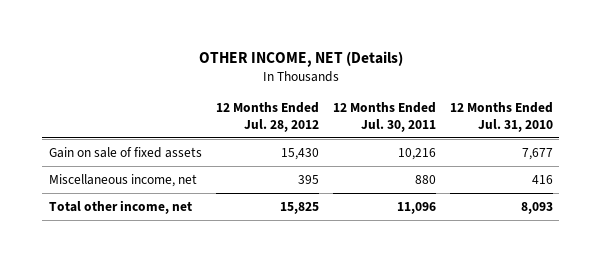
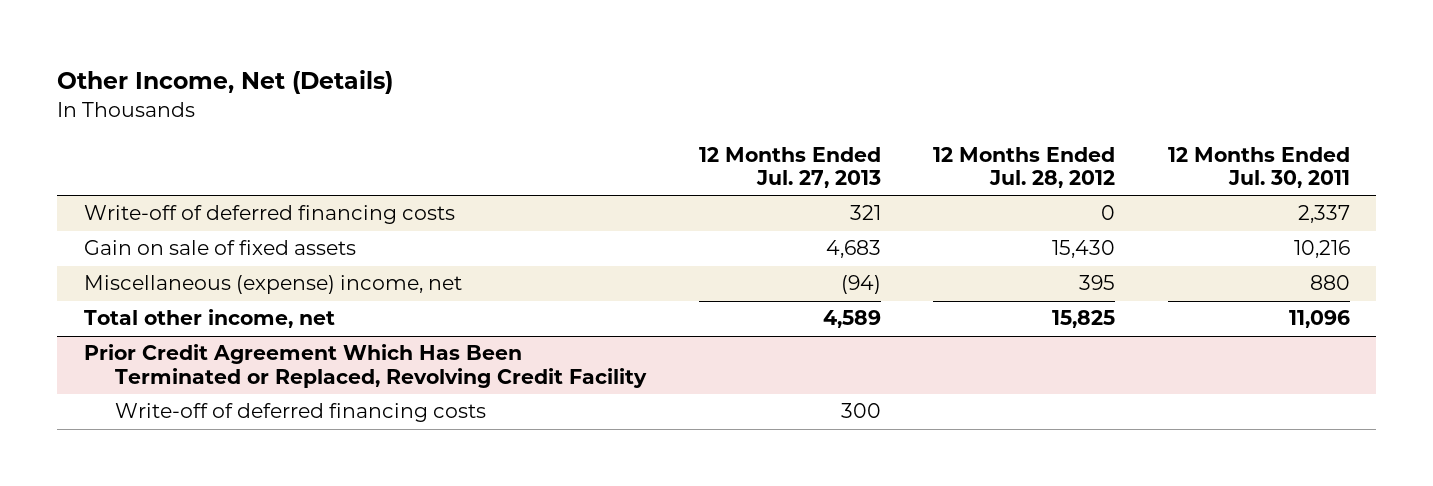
- OTHER INCOME, NET (Details)
+ Other Income, Net (Details)
- | 12 Months Ended Jul. 28, 2012 | 12 Months Ended Jul. 30, 2011 | 12 Months Ended Jul. 31, 2010
+ | 12 Months Ended Jul. 27, 2013 | 12 Months Ended Jul. 28, 2012 | 12 Months Ended Jul. 30, 2011
+ Write-off of deferred financing costs | 321 | 0 | 2,337
- Miscellaneous income, net | 395 | 880 | 416
+ Miscellaneous (expense) income, net | (94) | 395 | 880
+ Prior Credit Agreement Which Has Been Terminated or Replaced, Revolving Credit Facility
+ Write-off of deferred financing costs | 300 | |

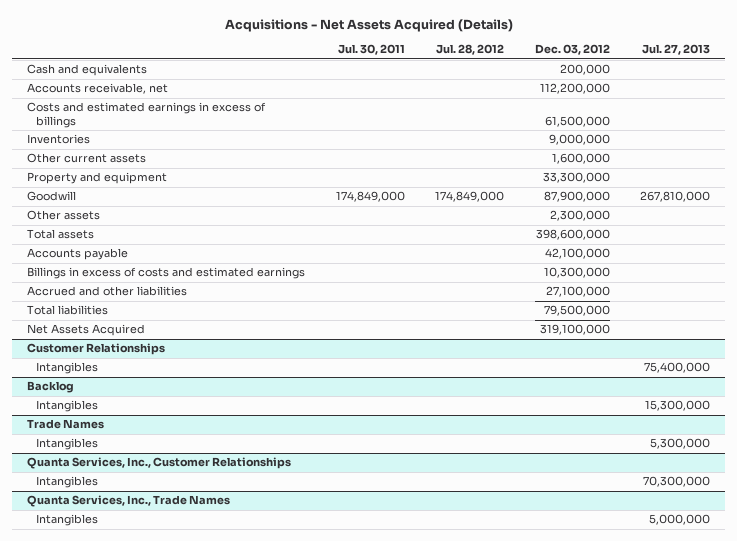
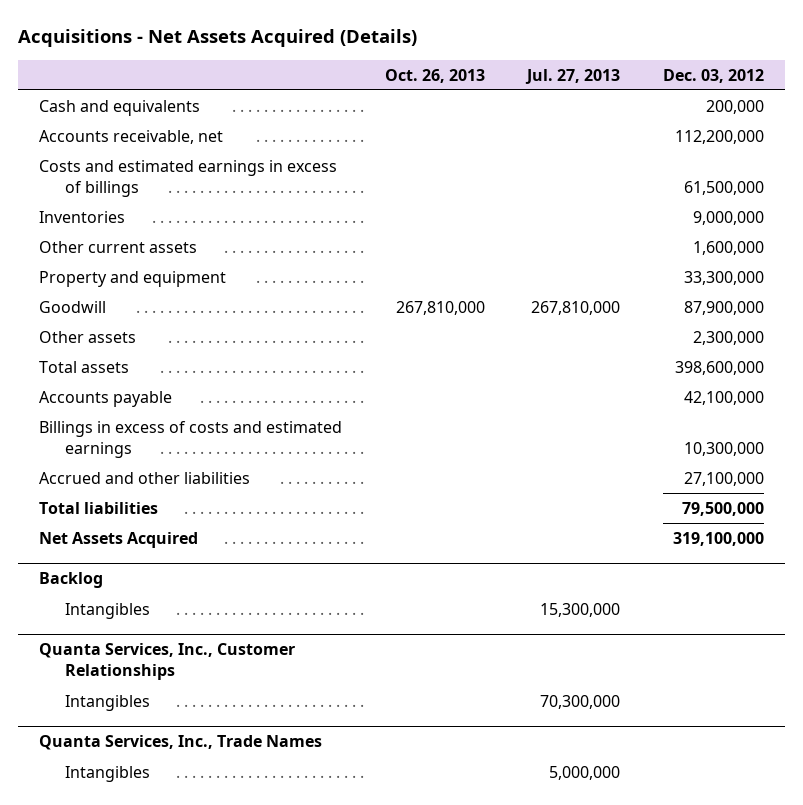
- | Jul. 30, 2011 | Jul. 28, 2012 | Dec. 03, 2012 | Jul. 27, 2013
+ | Oct. 26, 2013 | Jul. 27, 2013 | Dec. 03, 2012
- Customer Relationships
- Intangibles | | | | 75,400,000
- Trade Names
- Intangibles | | | | 5,300,000

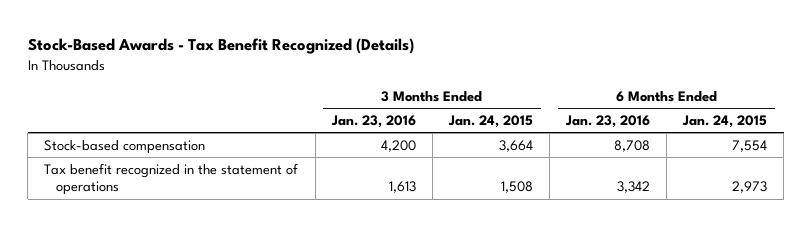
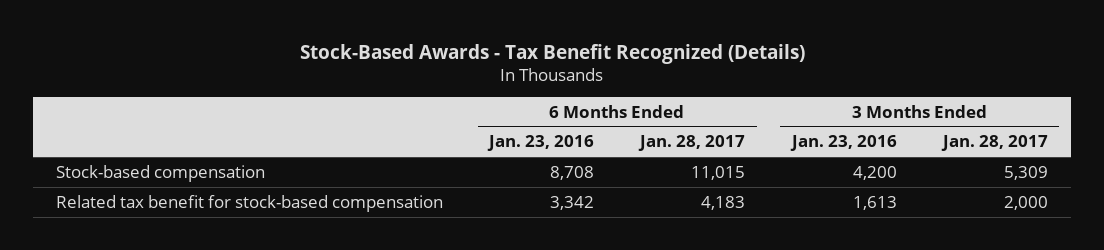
- | 3 Months Ended Jan. 23, 2016 | 3 Months Ended Jan. 24, 2015 | 6 Months Ended Jan. 23, 2016 | 6 Months Ended Jan. 24, 2015
+ | 6 Months Ended Jan. 23, 2016 | 6 Months Ended Jan. 28, 2017 | 3 Months Ended Jan. 23, 2016 | 3 Months Ended Jan. 28, 2017
- Tax benefit recognized in the statement of operations | 1,613 | 1,508 | 3,342 | 2,973
+ Related tax benefit for stock-based compensation | 3,342 | 4,183 | 1,613 | 2,000

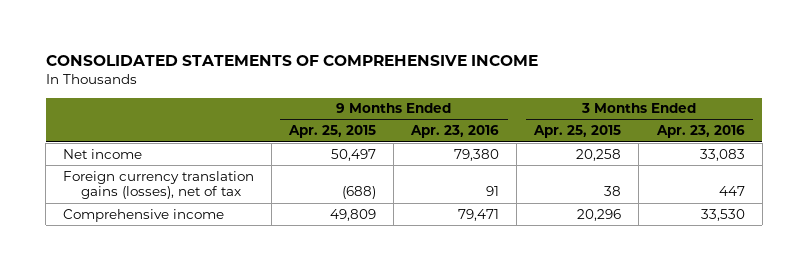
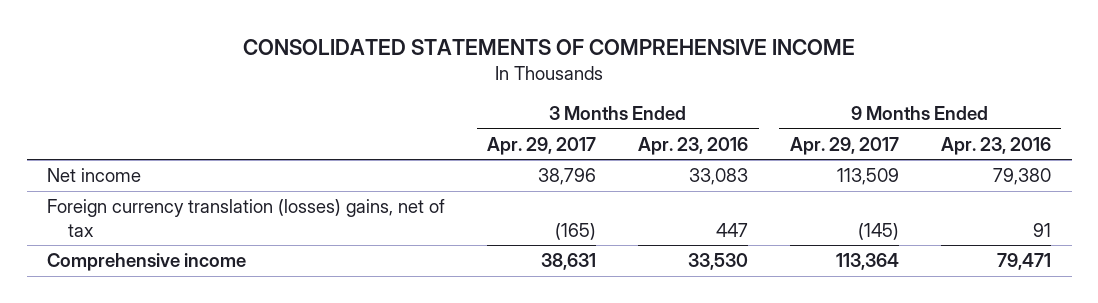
- | 9 Months Ended Apr. 25, 2015 | 9 Months Ended Apr. 23, 2016 | 3 Months Ended Apr. 25, 2015 | 3 Months Ended Apr. 23, 2016
+ | 3 Months Ended Apr. 29, 2017 | 3 Months Ended Apr. 23, 2016 | 9 Months Ended Apr. 29, 2017 | 9 Months Ended Apr. 23, 2016
- Foreign currency translation gains (losses), net of tax | (688) | 91 | 38 | 447
+ Foreign currency translation (losses) gains, net of tax | (165) | 447 | (145) | 91

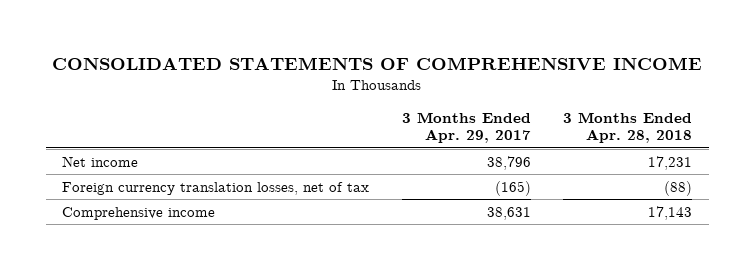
- | 3 Months Ended Apr. 29, 2017 | 3 Months Ended Apr. 23, 2016 | 9 Months Ended Apr. 29, 2017 | 9 Months Ended Apr. 23, 2016
+ | 3 Months Ended Apr. 29, 2017 | 3 Months Ended Apr. 28, 2018
- Foreign currency translation (losses) gains, net of tax | (165) | 447 | (145) | 91
+ Foreign currency translation losses, net of tax | (165) | (88)

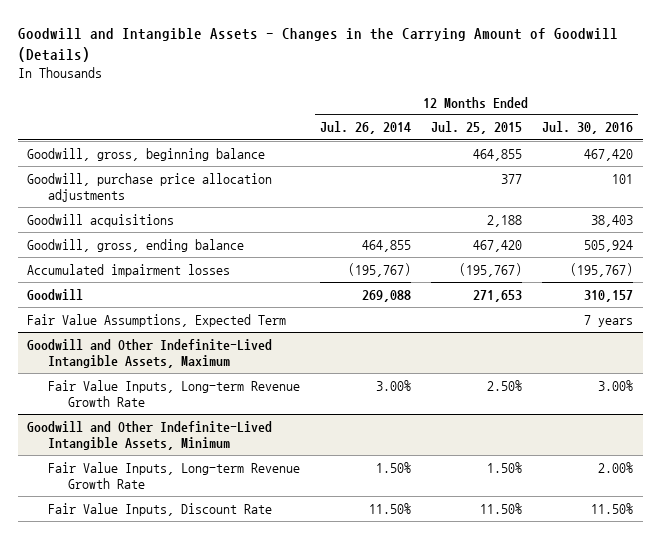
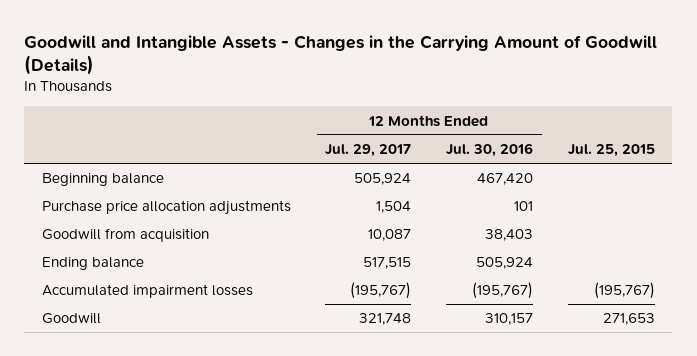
- | 12 Months Ended Jul. 26, 2014 | 12 Months Ended Jul. 25, 2015 | 12 Months Ended Jul. 30, 2016
+ | 12 Months Ended Jul. 29, 2017 | 12 Months Ended Jul. 30, 2016 | Jul. 25, 2015
- Goodwill, gross, beginning balance | | 464,855 | 467,420
- Goodwill, purchase price allocation adjustments | | 377 | 101
- Goodwill acquisitions | | 2,188 | 38,403
- Goodwill, gross, ending balance | 464,855 | 467,420 | 505,924
+ Beginning balance | 505,924 | 467,420 |
+ Purchase price allocation adjustments | 1,504 | 101 |
+ Goodwill from acquisition | 10,087 | 38,403 |
+ Ending balance | 517,515 | 505,924 |
- Fair Value Assumptions, Expected Term | | | 7 years
- Goodwill and Other Indefinite-Lived Intangible Assets, Maximum
- Fair Value Inputs, Long-term Revenue Growth Rate | 3.00% | 2.50% | 3.00%
- Goodwill and Other Indefinite-Lived Intangible Assets, Minimum
- Fair Value Inputs, Long-term Revenue Growth Rate | 1.50% | 1.50% | 2.00%
- Fair Value Inputs, Discount Rate | 11.50% | 11.50% | 11.50%

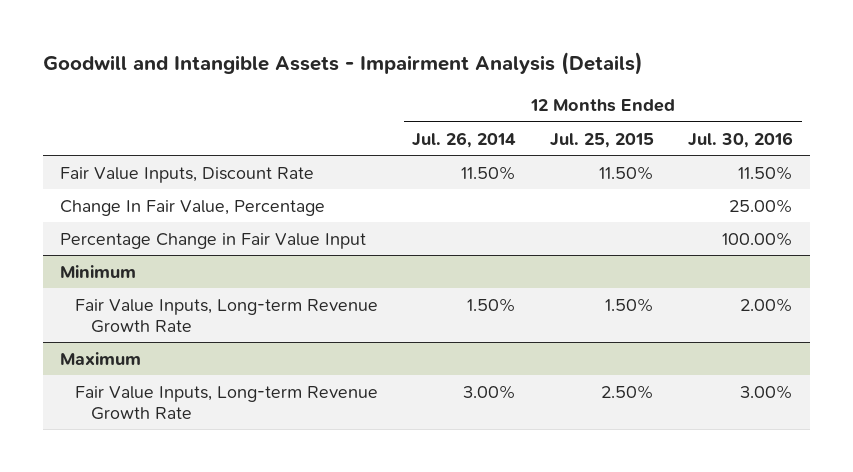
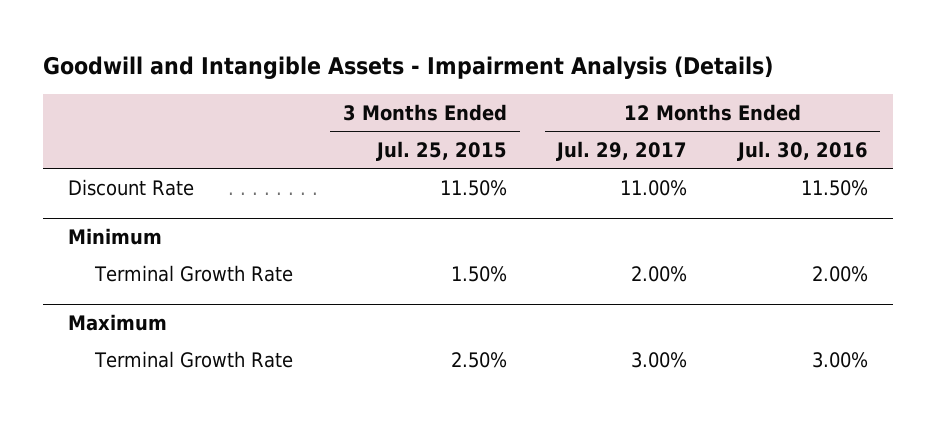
- | 12 Months Ended Jul. 26, 2014 | 12 Months Ended Jul. 25, 2015 | 12 Months Ended Jul. 30, 2016
+ | 3 Months Ended Jul. 25, 2015 | 12 Months Ended Jul. 29, 2017 | 12 Months Ended Jul. 30, 2016
- Fair Value Inputs, Discount Rate | 11.50% | 11.50% | 11.50%
- Change In Fair Value, Percentage | | | 25.00%
- Percentage Change in Fair Value Input | | | 100.00%
+ Discount Rate | 11.50% | 11.00% | 11.50%
@ Minimum
- Fair Value Inputs, Long-term Revenue Growth Rate | 1.50% | 1.50% | 2.00%
+ Terminal Growth Rate | 1.50% | 2.00% | 2.00%
@ Maximum
- Fair Value Inputs, Long-term Revenue Growth Rate | 3.00% | 2.50% | 3.00%
+ Terminal Growth Rate | 2.50% | 3.00% | 3.00%

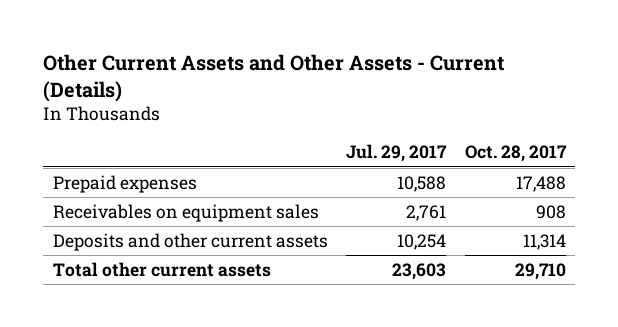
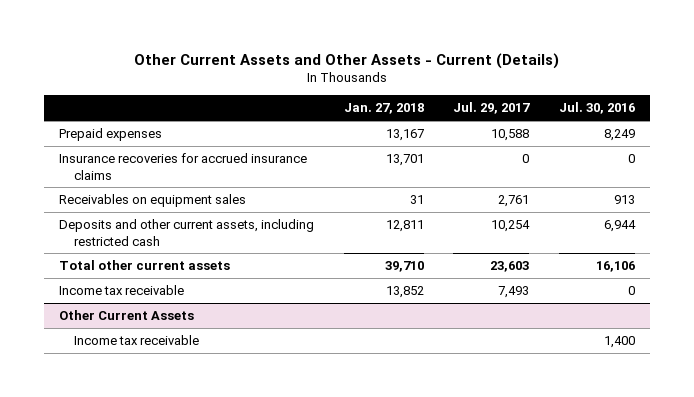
- | Jul. 29, 2017 | Oct. 28, 2017
+ | Jan. 27, 2018 | Jul. 29, 2017 | Jul. 30, 2016
+ Insurance recoveries for accrued insurance claims | 13,701 | 0 | 0
- Deposits and other current assets | 10,254 | 11,314
+ Deposits and other current assets, including restricted cash | 12,811 | 10,254 | 6,944
+ Income tax receivable | 13,852 | 7,493 | 0
+ Other Current Assets
+ Income tax receivable | | | 1,400

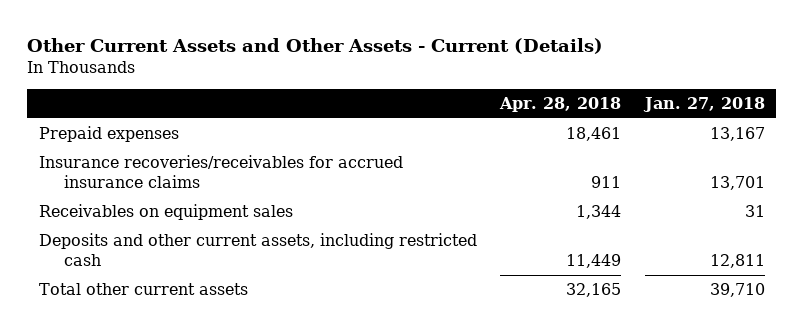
- | Jan. 27, 2018 | Jul. 29, 2017 | Jul. 30, 2016
+ | Apr. 28, 2018 | Jan. 27, 2018
- Insurance recoveries for accrued insurance claims | 13,701 | 0 | 0
+ Insurance recoveries/receivables for accrued insurance claims | 911 | 13,701
- Income tax receivable | 13,852 | 7,493 | 0
- Other Current Assets
- Income tax receivable | | | 1,400

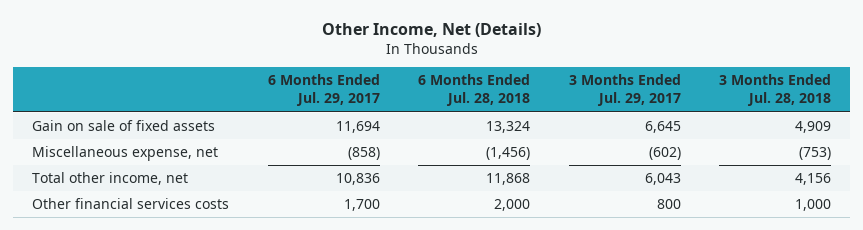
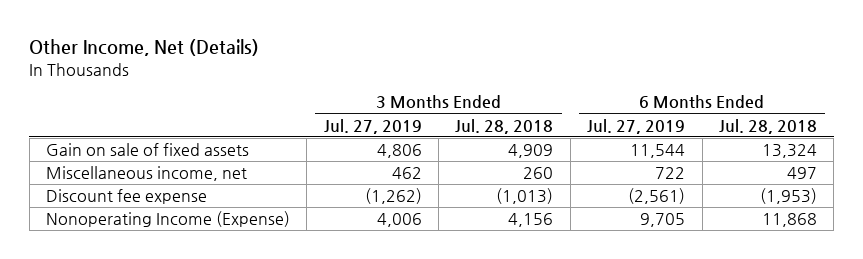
- | 6 Months Ended Jul. 29, 2017 | 6 Months Ended Jul. 28, 2018 | 3 Months Ended Jul. 29, 2017 | 3 Months Ended Jul. 28, 2018
+ | 3 Months Ended Jul. 27, 2019 | 3 Months Ended Jul. 28, 2018 | 6 Months Ended Jul. 27, 2019 | 6 Months Ended Jul. 28, 2018
- Miscellaneous expense, net | (858) | (1,456) | (602) | (753)
- Total other income, net | 10,836 | 11,868 | 6,043 | 4,156
- Other financial services costs | 1,700 | 2,000 | 800 | 1,000
+ Miscellaneous income, net | 462 | 260 | 722 | 497
+ Discount fee expense | (1,262) | (1,013) | (2,561) | (1,953)
+ Nonoperating Income (Expense) | 4,006 | 4,156 | 9,705 | 11,868

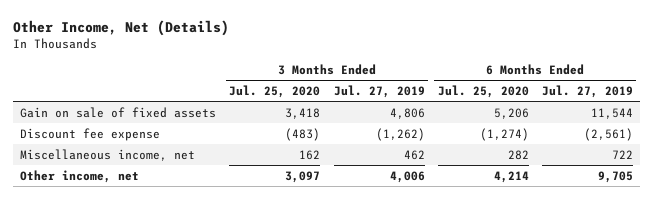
- | 3 Months Ended Jul. 27, 2019 | 3 Months Ended Jul. 28, 2018 | 6 Months Ended Jul. 27, 2019 | 6 Months Ended Jul. 28, 2018
+ | 3 Months Ended Jul. 25, 2020 | 3 Months Ended Jul. 27, 2019 | 6 Months Ended Jul. 25, 2020 | 6 Months Ended Jul. 27, 2019
- Nonoperating Income (Expense) | 4,006 | 4,156 | 9,705 | 11,868
moved down: Miscellaneous income, net | 162 | 462 | 282 | 722
+ Other income, net | 3,097 | 4,006 | 4,214 | 9,705

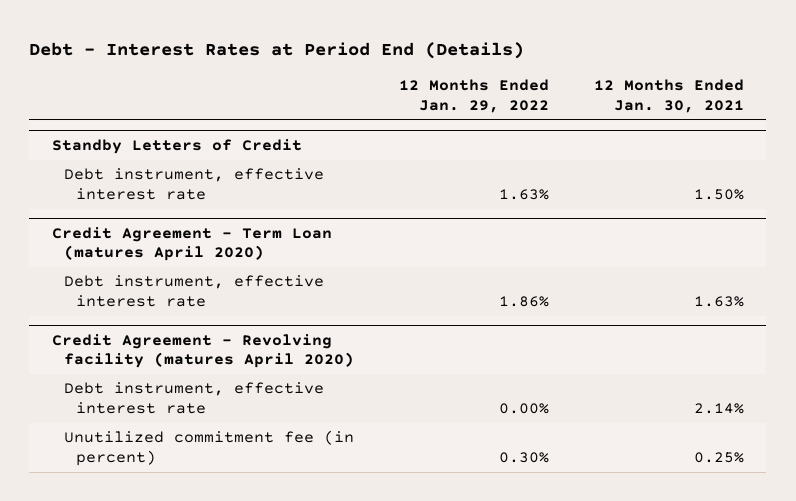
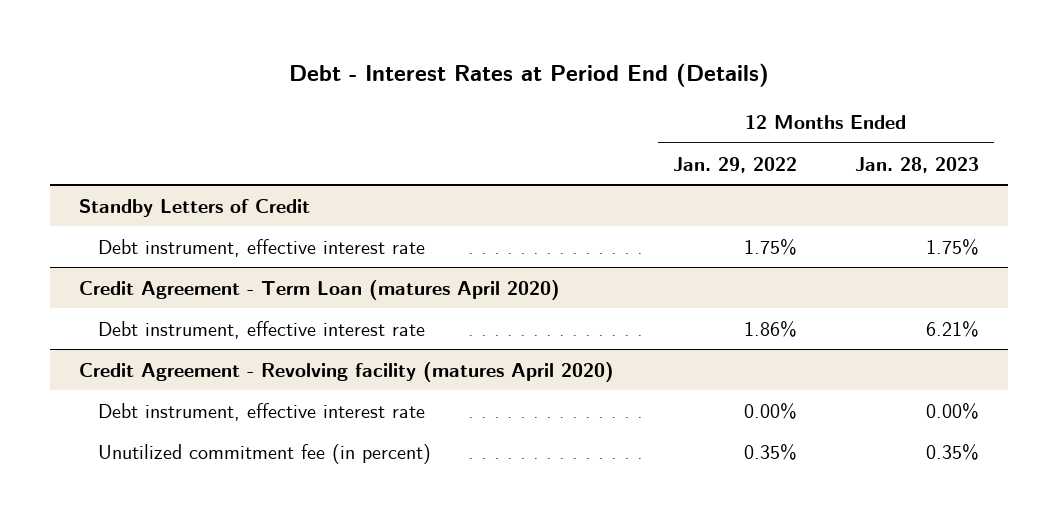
- | 12 Months Ended Jan. 29, 2022 | 12 Months Ended Jan. 30, 2021
+ | 12 Months Ended Jan. 29, 2022 | 12 Months Ended Jan. 28, 2023
@ Standby Letters of Credit
- Debt instrument, effective interest rate | 1.63% | 1.50%
+ Debt instrument, effective interest rate | 1.75% | 1.75%
@ Credit Agreement - Revolving facility (matures April 2020)
- Unutilized commitment fee (in percent) | 0.30% | 0.25%
+ Unutilized commitment fee (in percent) | 0.35% | 0.35%

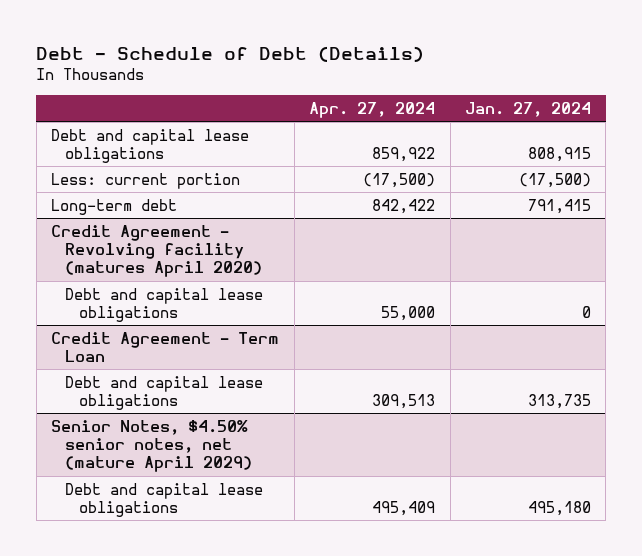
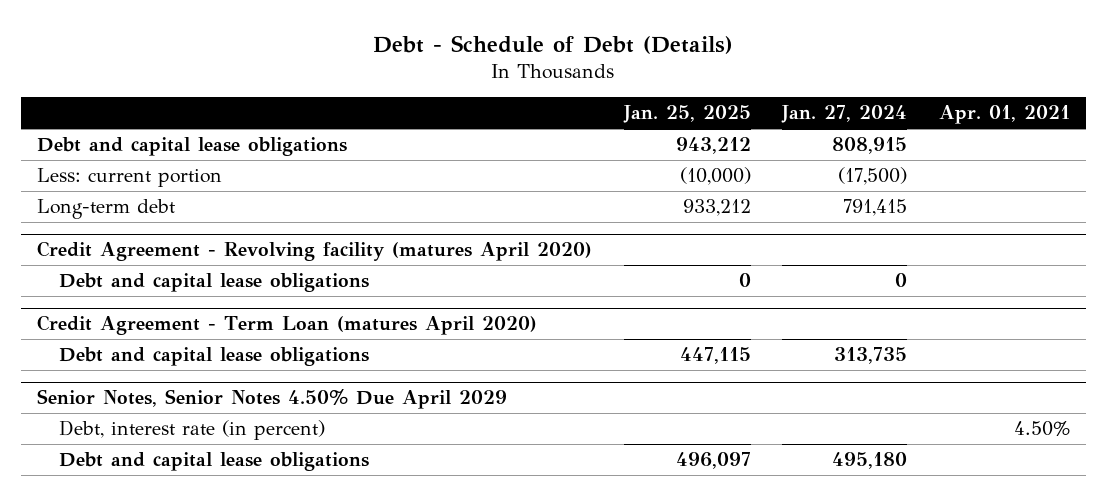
- | Apr. 27, 2024 | Jan. 27, 2024
+ | Jan. 25, 2025 | Jan. 27, 2024 | Apr. 01, 2021
- Credit Agreement - Term Loan
+ Credit Agreement - Term Loan (matures April 2020)
- Senior Notes, $4.50% senior notes, net (mature April 2029)
+ Senior Notes, Senior Notes 4.50% Due April 2029
+ Debt, interest rate (in percent) | | | 4.50%

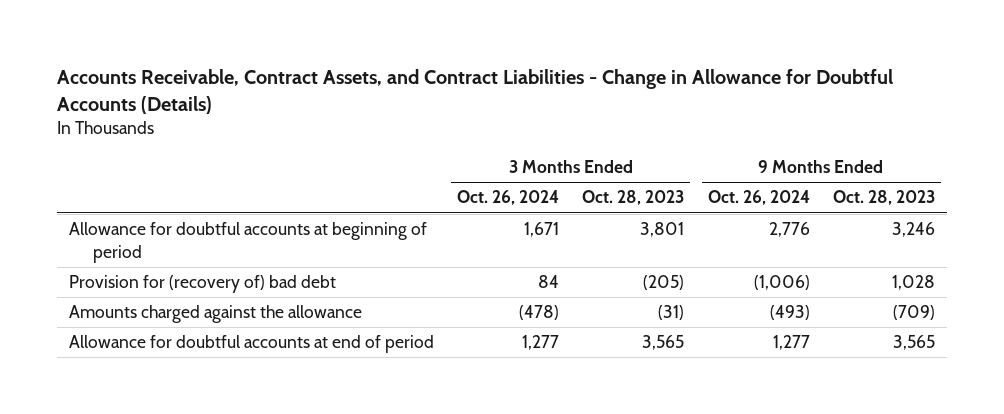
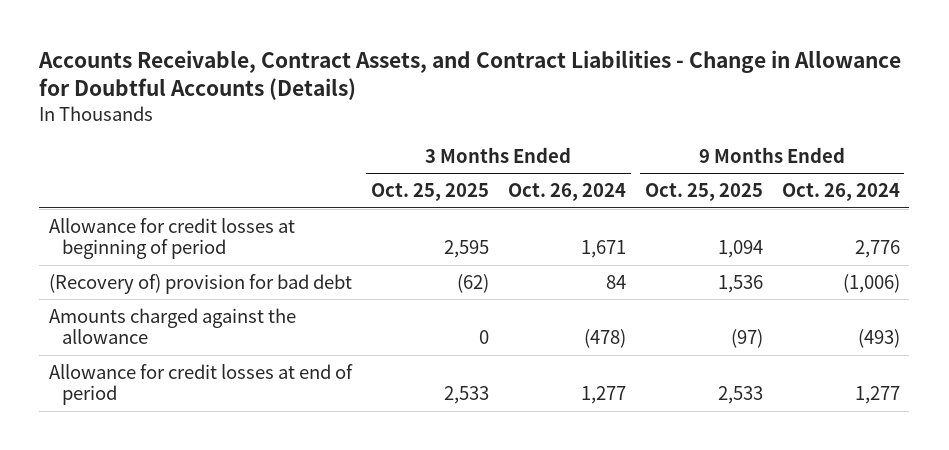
- | 3 Months Ended Oct. 26, 2024 | 3 Months Ended Oct. 28, 2023 | 9 Months Ended Oct. 26, 2024 | 9 Months Ended Oct. 28, 2023
+ | 3 Months Ended Oct. 25, 2025 | 3 Months Ended Oct. 26, 2024 | 9 Months Ended Oct. 25, 2025 | 9 Months Ended Oct. 26, 2024
- Allowance for doubtful accounts at beginning of period | 1,671 | 3,801 | 2,776 | 3,246
- Provision for (recovery of) bad debt | 84 | (205) | (1,006) | 1,028
+ Allowance for credit losses at beginning of period | 2,595 | 1,671 | 1,094 | 2,776
+ (Recovery of) provision for bad debt | (62) | 84 | 1,536 | (1,006)
- Allowance for doubtful accounts at end of period | 1,277 | 3,565 | 1,277 | 3,565
+ Allowance for credit losses at end of period | 2,533 | 1,277 | 2,533 | 1,277

